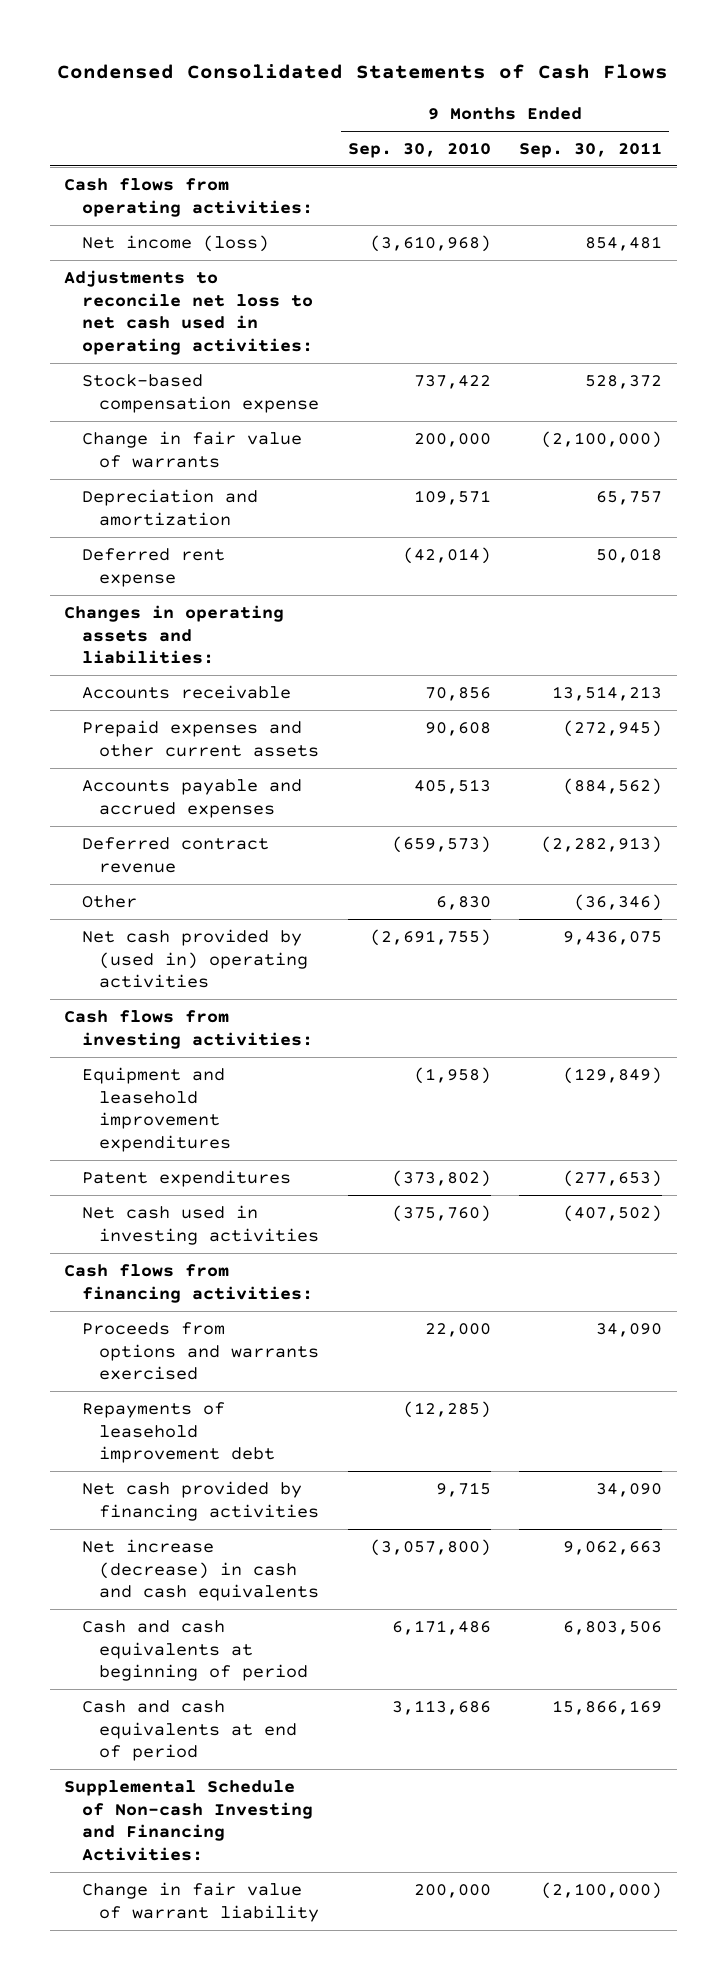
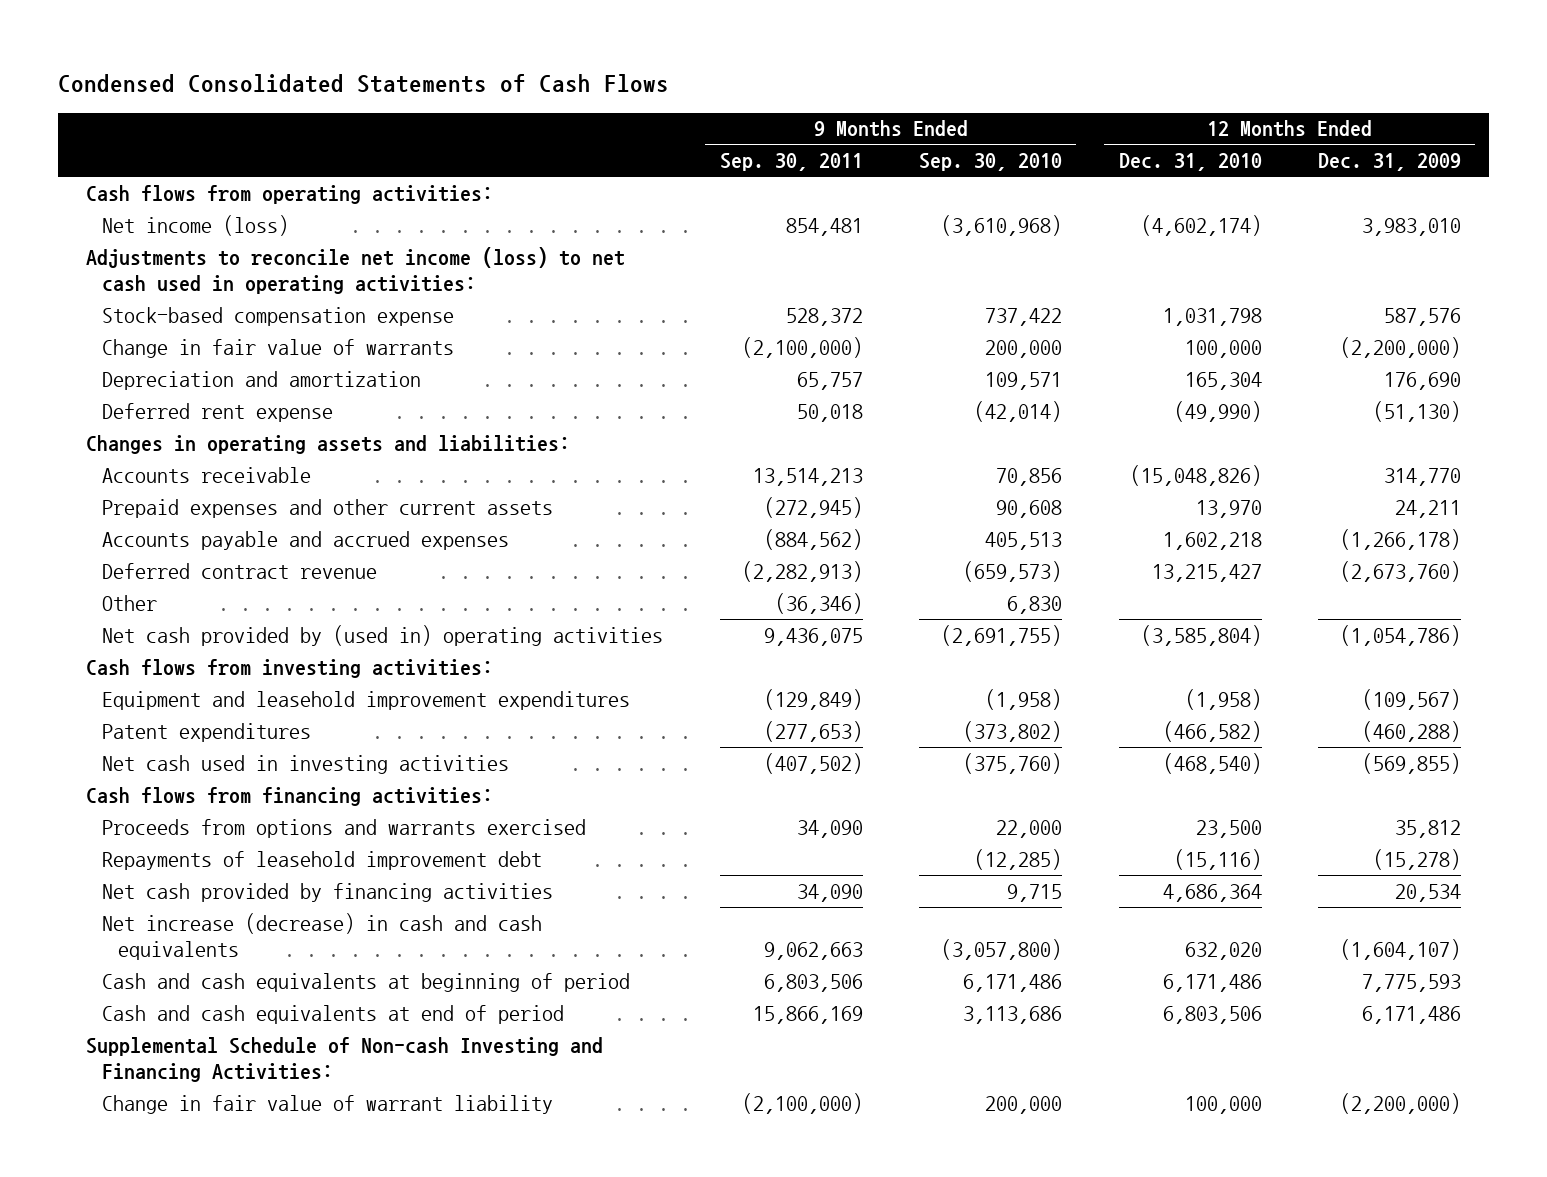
- | 9 Months Ended Sep. 30, 2010 | 9 Months Ended Sep. 30, 2011
+ | 9 Months Ended Sep. 30, 2011 | 9 Months Ended Sep. 30, 2010 | 12 Months Ended Dec. 31, 2010 | 12 Months Ended Dec. 31, 2009
- Adjustments to reconcile net loss to net cash used in operating activities:
+ Adjustments to reconcile net income (loss) to net cash used in operating activities:

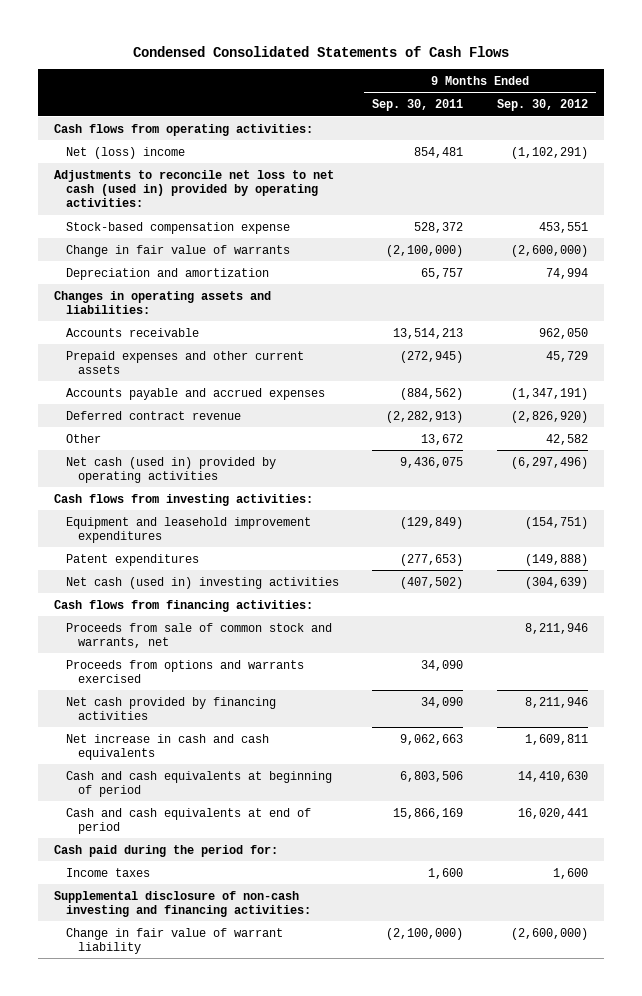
- | 9 Months Ended Sep. 30, 2011 | 9 Months Ended Sep. 30, 2010 | 12 Months Ended Dec. 31, 2010 | 12 Months Ended Dec. 31, 2009
+ | 9 Months Ended Sep. 30, 2011 | 9 Months Ended Sep. 30, 2012
- Net income (loss) | 854,481 | (3,610,968) | (4,602,174) | 3,983,010
- Adjustments to reconcile net income (loss) to net cash used in operating activities:
+ Net (loss) income | 854,481 | (1,102,291)
+ Adjustments to reconcile net loss to net cash (used in) provided by operating activities:
- Deferred rent expense | 50,018 | (42,014) | (49,990) | (51,130)
- Other | (36,346) | 6,830 | |
- Net cash provided by (used in) operating activities | 9,436,075 | (2,691,755) | (3,585,804) | (1,054,786)
+ Other | 13,672 | 42,582
+ Net cash (used in) provided by operating activities | 9,436,075 | (6,297,496)
- Net cash used in investing activities | (407,502) | (375,760) | (468,540) | (569,855)
+ Net cash (used in) investing activities | (407,502) | (304,639)
+ Proceeds from sale of common stock and warrants, net | | 8,211,946
- Repayments of leasehold improvement debt | | (12,285) | (15,116) | (15,278)
- Net increase (decrease) in cash and cash equivalents | 9,062,663 | (3,057,800) | 632,020 | (1,604,107)
+ Net increase in cash and cash equivalents | 9,062,663 | 1,609,811
- Supplemental Schedule of Non-cash Investing and Financing Activities:
+ Cash paid during the period for:
+ Income taxes | 1,600 | 1,600
+ Supplemental disclosure of non-cash investing and financing activities:

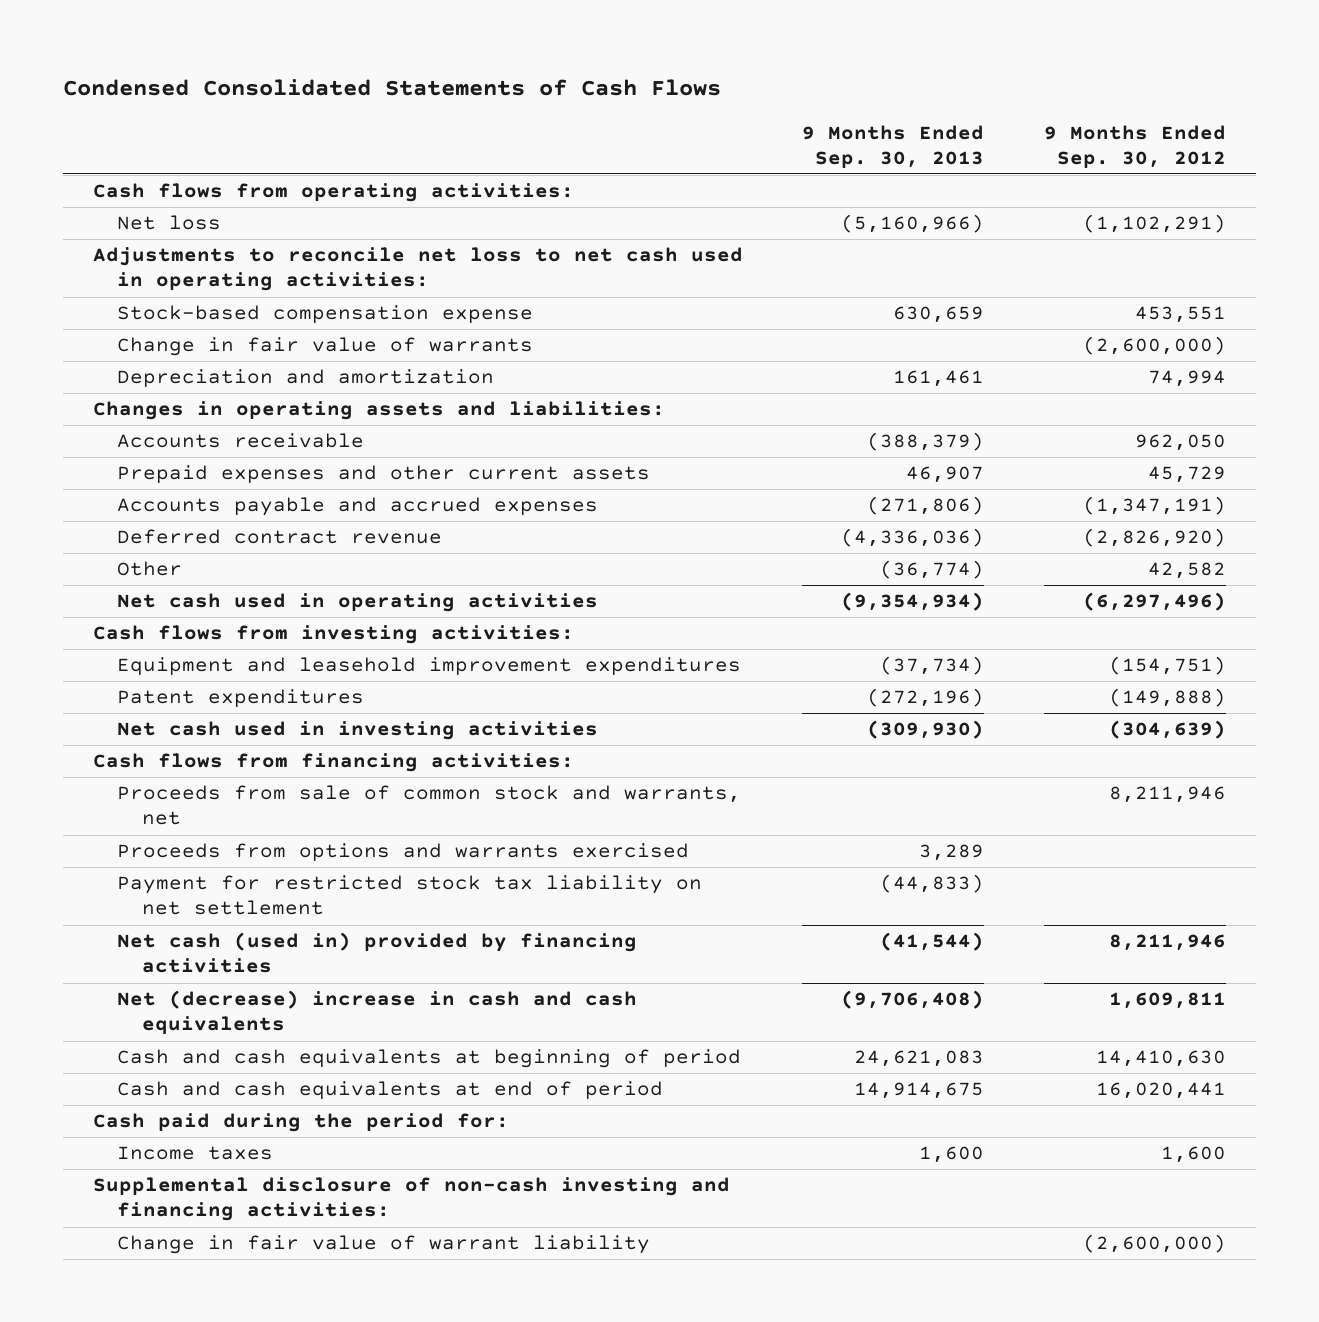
- | 9 Months Ended Sep. 30, 2011 | 9 Months Ended Sep. 30, 2012
+ | 9 Months Ended Sep. 30, 2013 | 9 Months Ended Sep. 30, 2012
- Net (loss) income | 854,481 | (1,102,291)
- Adjustments to reconcile net loss to net cash (used in) provided by operating activities:
+ Net loss | (5,160,966) | (1,102,291)
+ Adjustments to reconcile net loss to net cash used in operating activities:
- Net cash (used in) provided by operating activities | 9,436,075 | (6,297,496)
+ Net cash used in operating activities | (9,354,934) | (6,297,496)
- Net cash (used in) investing activities | (407,502) | (304,639)
+ Net cash used in investing activities | (309,930) | (304,639)
- Net cash provided by financing activities | 34,090 | 8,211,946
- Net increase in cash and cash equivalents | 9,062,663 | 1,609,811
+ Payment for restricted stock tax liability on net settlement | (44,833) |
+ Net cash (used in) provided by financing activities | (41,544) | 8,211,946
+ Net (decrease) increase in cash and cash equivalents | (9,706,408) | 1,609,811

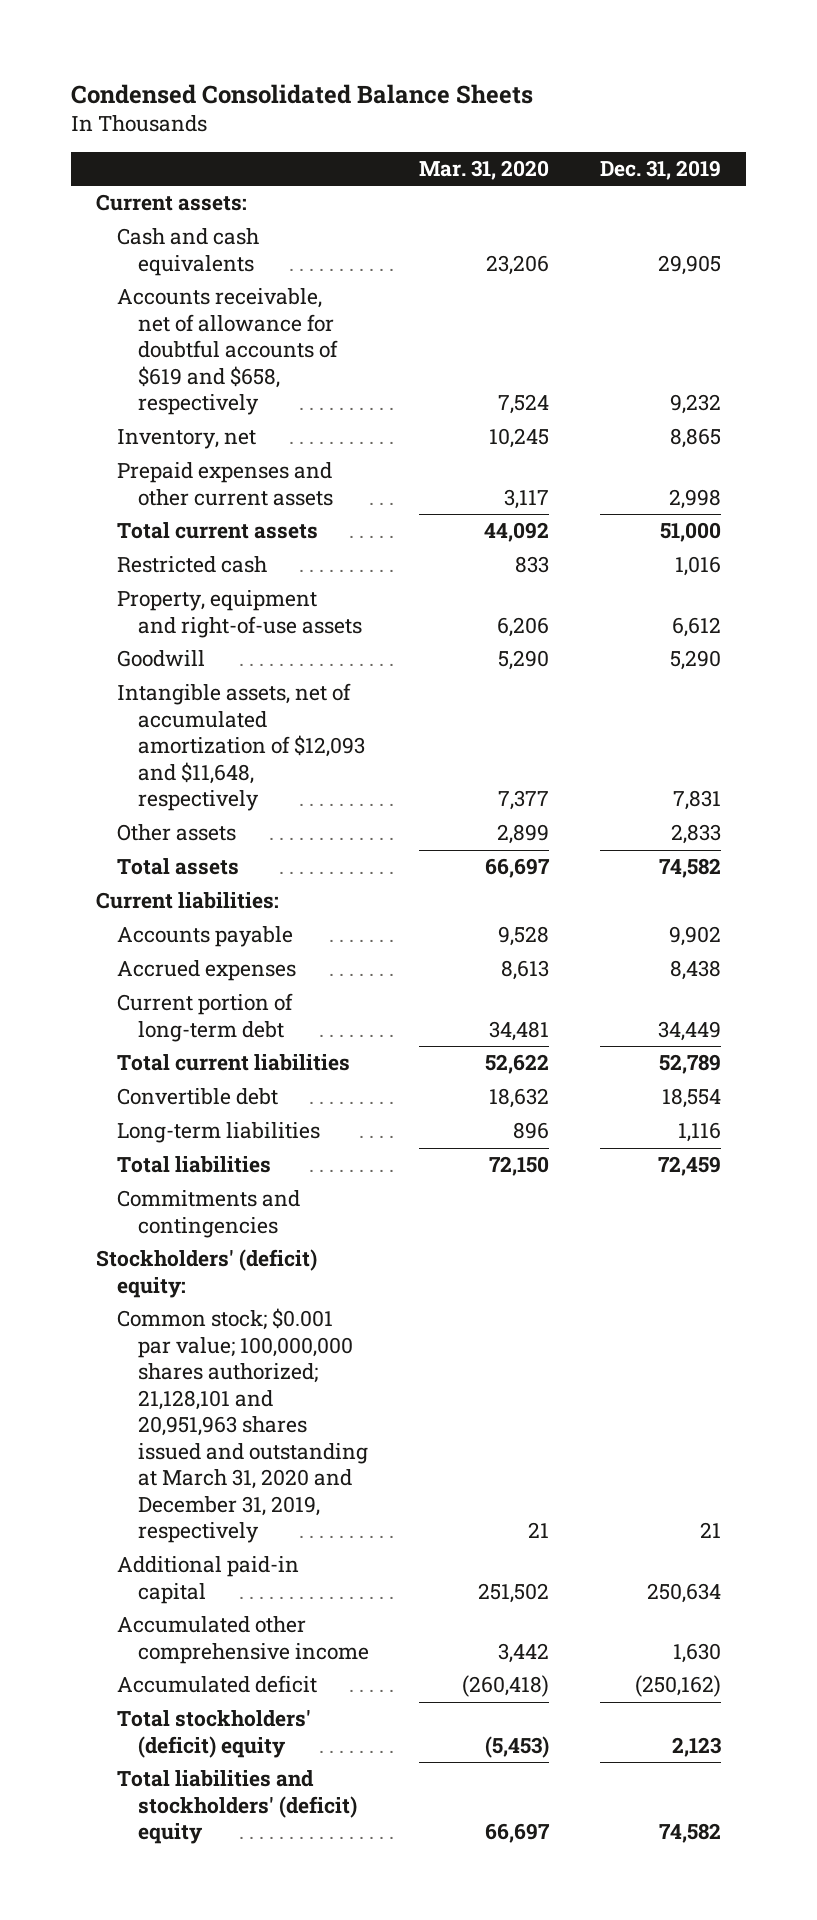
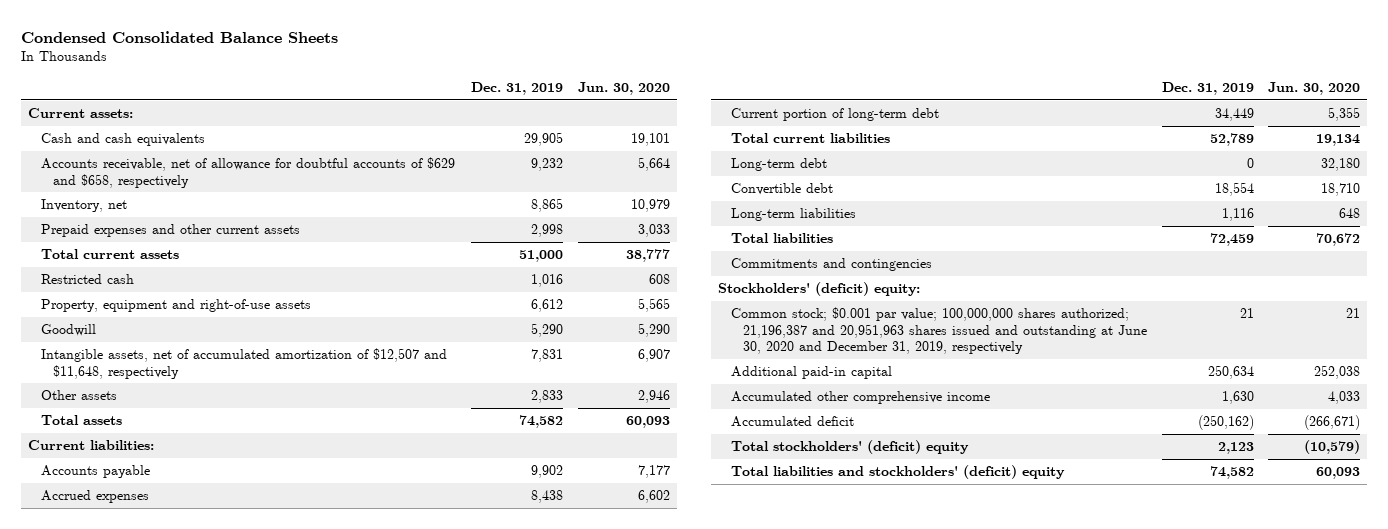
- | Mar. 31, 2020 | Dec. 31, 2019
+ | Dec. 31, 2019 | Jun. 30, 2020
- Accounts receivable, net of allowance for doubtful accounts of $619 and $658, respectively | 7,524 | 9,232
+ Accounts receivable, net of allowance for doubtful accounts of $629 and $658, respectively | 9,232 | 5,664
- Intangible assets, net of accumulated amortization of $12,093 and $11,648, respectively | 7,377 | 7,831
+ Intangible assets, net of accumulated amortization of $12,507 and $11,648, respectively | 7,831 | 6,907
+ Long-term debt | 0 | 32,180
- Common stock; $0.001 par value; 100,000,000 shares authorized; 21,128,101 and 20,951,963 shares issued and outstanding at March 31, 2020 and December 31, 2019, respectively | 21 | 21
+ Common stock; $0.001 par value; 100,000,000 shares authorized; 21,196,387 and 20,951,963 shares issued and outstanding at June 30, 2020 and December 31, 2019, respectively | 21 | 21

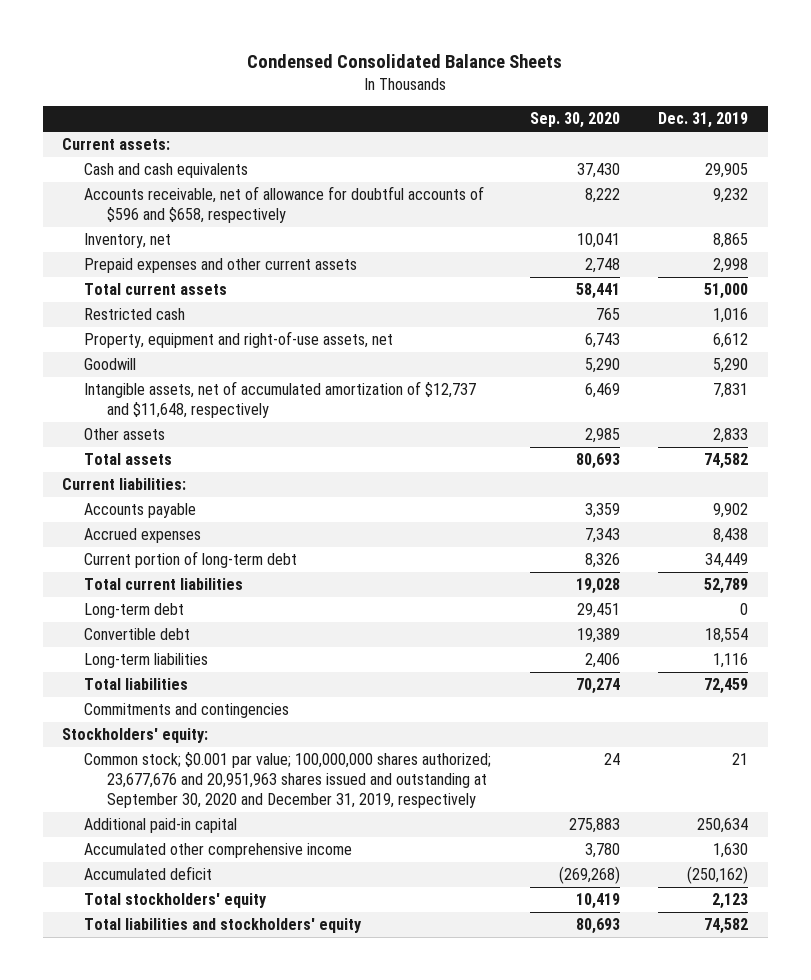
- | Dec. 31, 2019 | Jun. 30, 2020
+ | Sep. 30, 2020 | Dec. 31, 2019
- Accounts receivable, net of allowance for doubtful accounts of $629 and $658, respectively | 9,232 | 5,664
+ Accounts receivable, net of allowance for doubtful accounts of $596 and $658, respectively | 8,222 | 9,232
- Property, equipment and right-of-use assets | 6,612 | 5,565
+ Property, equipment and right-of-use assets, net | 6,743 | 6,612
- Intangible assets, net of accumulated amortization of $12,507 and $11,648, respectively | 7,831 | 6,907
+ Intangible assets, net of accumulated amortization of $12,737 and $11,648, respectively | 6,469 | 7,831
- Stockholders' (deficit) equity:
- Common stock; $0.001 par value; 100,000,000 shares authorized; 21,196,387 and 20,951,963 shares issued and outstanding at June 30, 2020 and December 31, 2019, respectively | 21 | 21
+ Stockholders' equity:
+ Common stock; $0.001 par value; 100,000,000 shares authorized; 23,677,676 and 20,951,963 shares issued and outstanding at September 30, 2020 and December 31, 2019, respectively | 24 | 21
- Total stockholders' (deficit) equity | 2,123 | (10,579)
- Total liabilities and stockholders' (deficit) equity | 74,582 | 60,093
+ Total stockholders' equity | 10,419 | 2,123
+ Total liabilities and stockholders' equity | 80,693 | 74,582

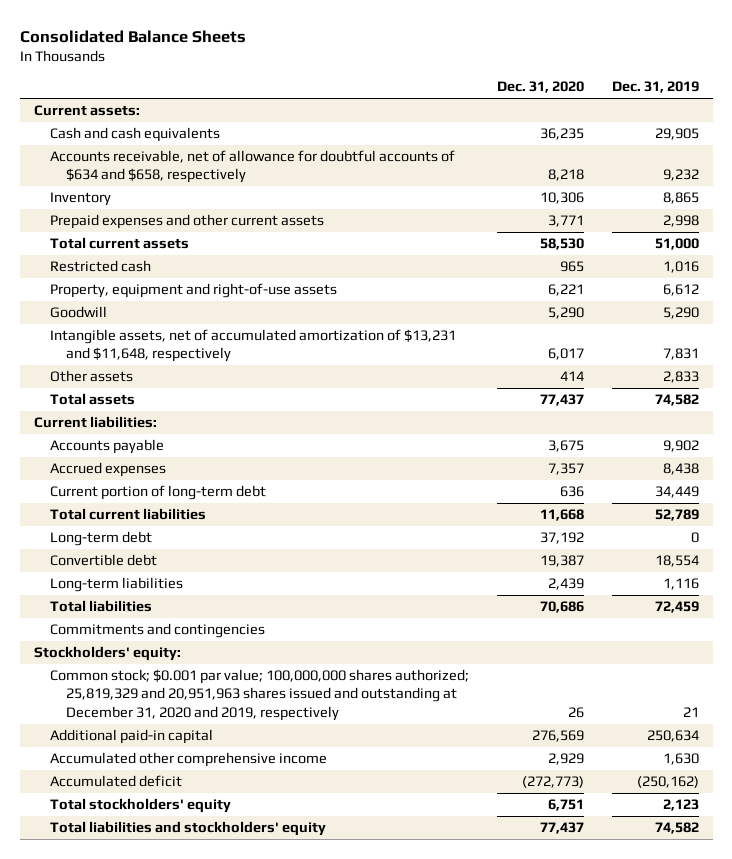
- Condensed Consolidated Balance Sheets
+ Consolidated Balance Sheets
- | Sep. 30, 2020 | Dec. 31, 2019
+ | Dec. 31, 2020 | Dec. 31, 2019
- Accounts receivable, net of allowance for doubtful accounts of $596 and $658, respectively | 8,222 | 9,232
- Inventory, net | 10,041 | 8,865
+ Accounts receivable, net of allowance for doubtful accounts of $634 and $658, respectively | 8,218 | 9,232
+ Inventory | 10,306 | 8,865
- Property, equipment and right-of-use assets, net | 6,743 | 6,612
+ Property, equipment and right-of-use assets | 6,221 | 6,612
- Intangible assets, net of accumulated amortization of $12,737 and $11,648, respectively | 6,469 | 7,831
+ Intangible assets, net of accumulated amortization of $13,231 and $11,648, respectively | 6,017 | 7,831
- Common stock; $0.001 par value; 100,000,000 shares authorized; 23,677,676 and 20,951,963 shares issued and outstanding at September 30, 2020 and December 31, 2019, respectively | 24 | 21
+ Common stock; $0.001 par value; 100,000,000 shares authorized; 25,819,329 and 20,951,963 shares issued and outstanding at December 31, 2020 and 2019, respectively | 26 | 21

